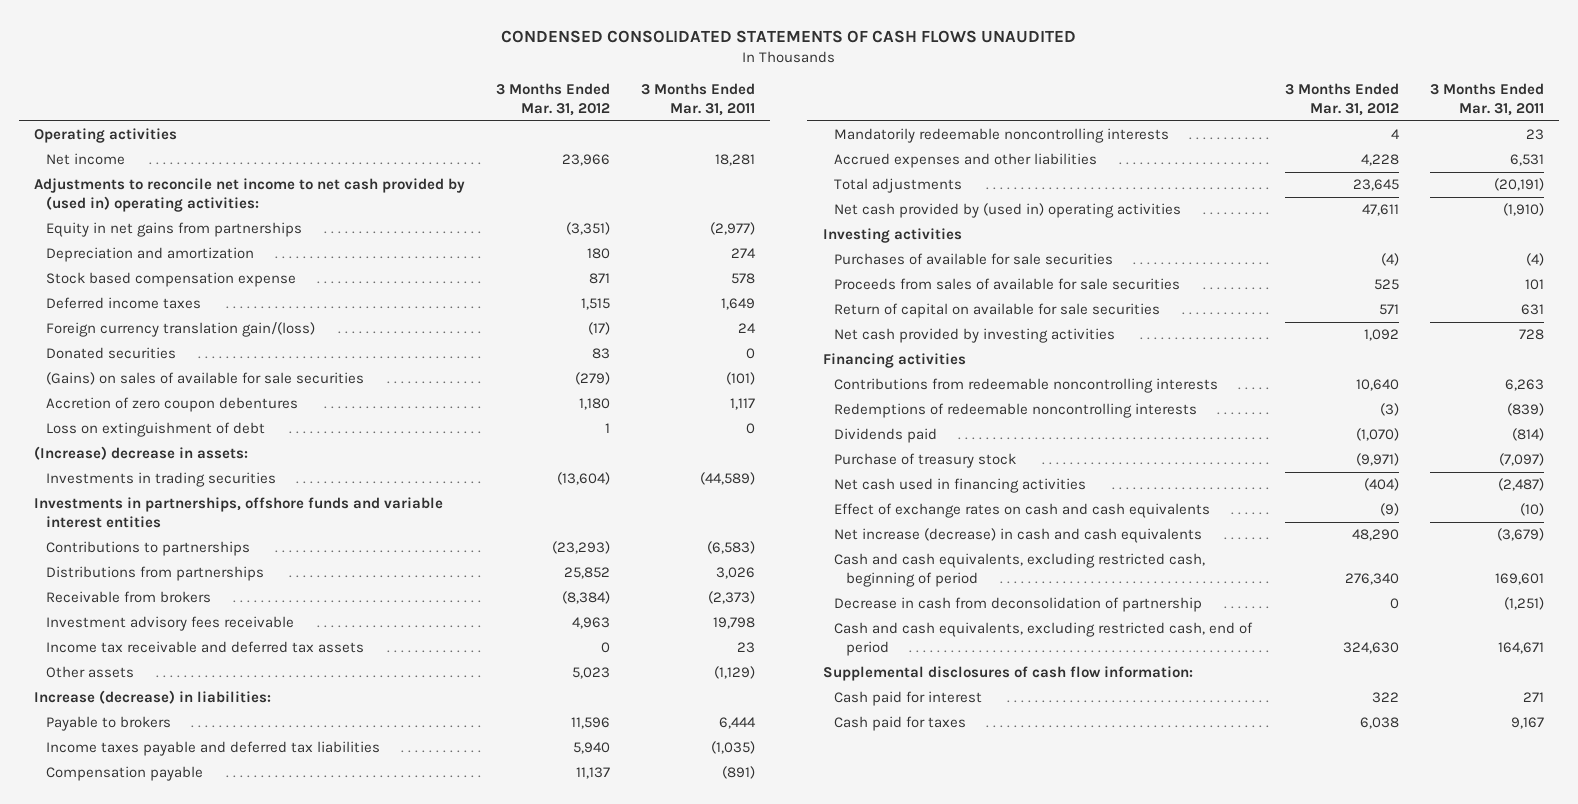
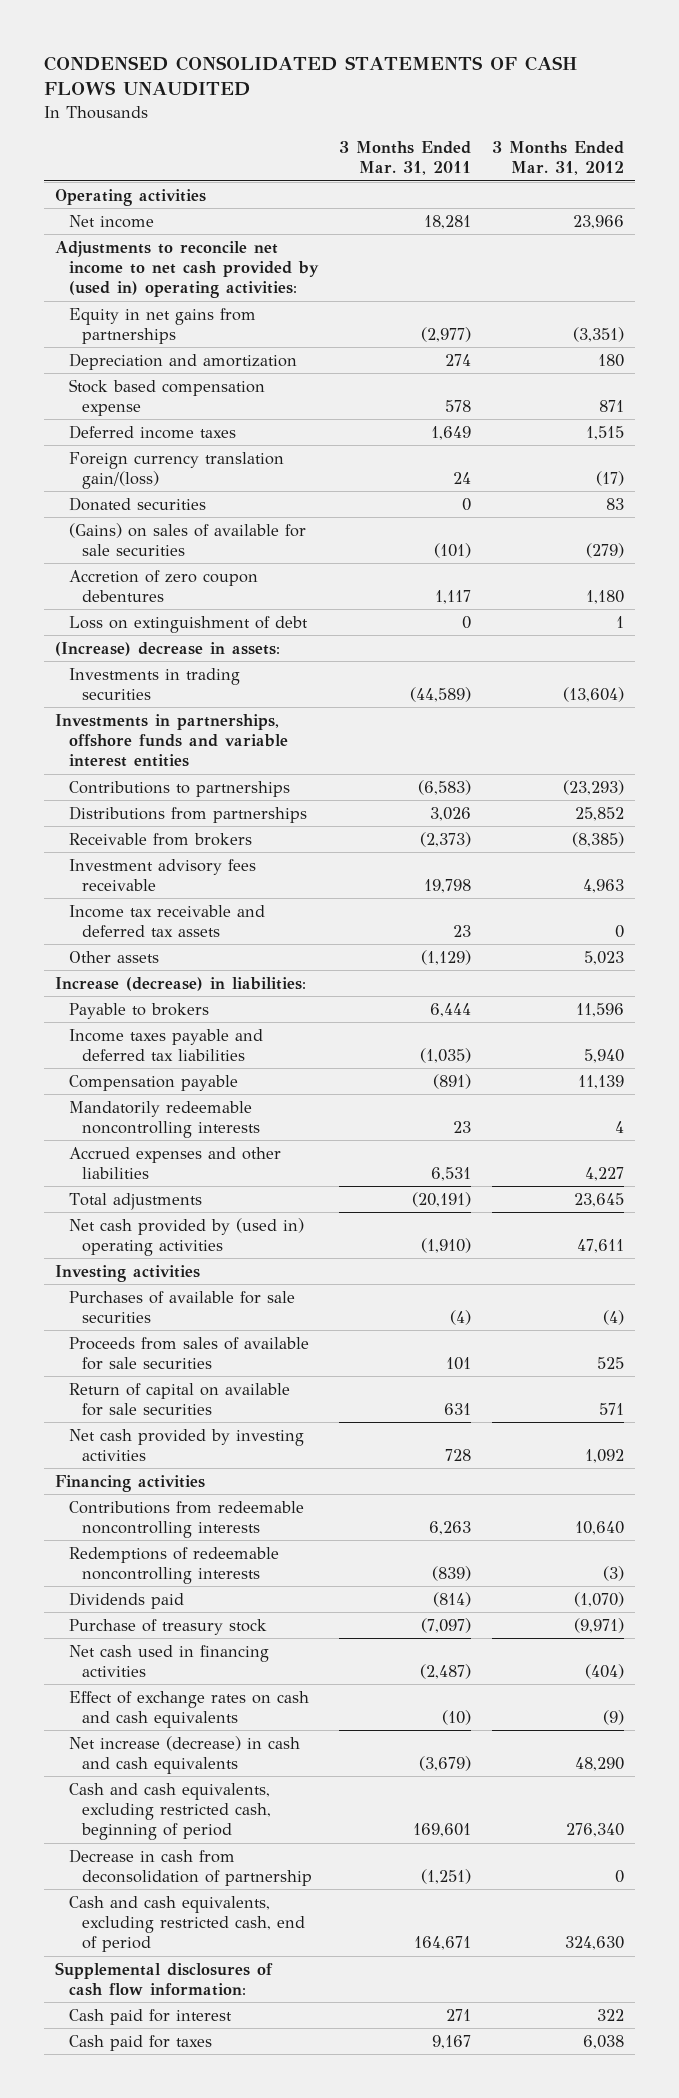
- | 3 Months Ended Mar. 31, 2012 | 3 Months Ended Mar. 31, 2011
+ | 3 Months Ended Mar. 31, 2011 | 3 Months Ended Mar. 31, 2012
- Receivable from brokers | (8,384) | (2,373)
+ Receivable from brokers | (2,373) | (8,385)
- Compensation payable | 11,137 | (891)
+ Compensation payable | (891) | 11,139
- Accrued expenses and other liabilities | 4,228 | 6,531
+ Accrued expenses and other liabilities | 6,531 | 4,227

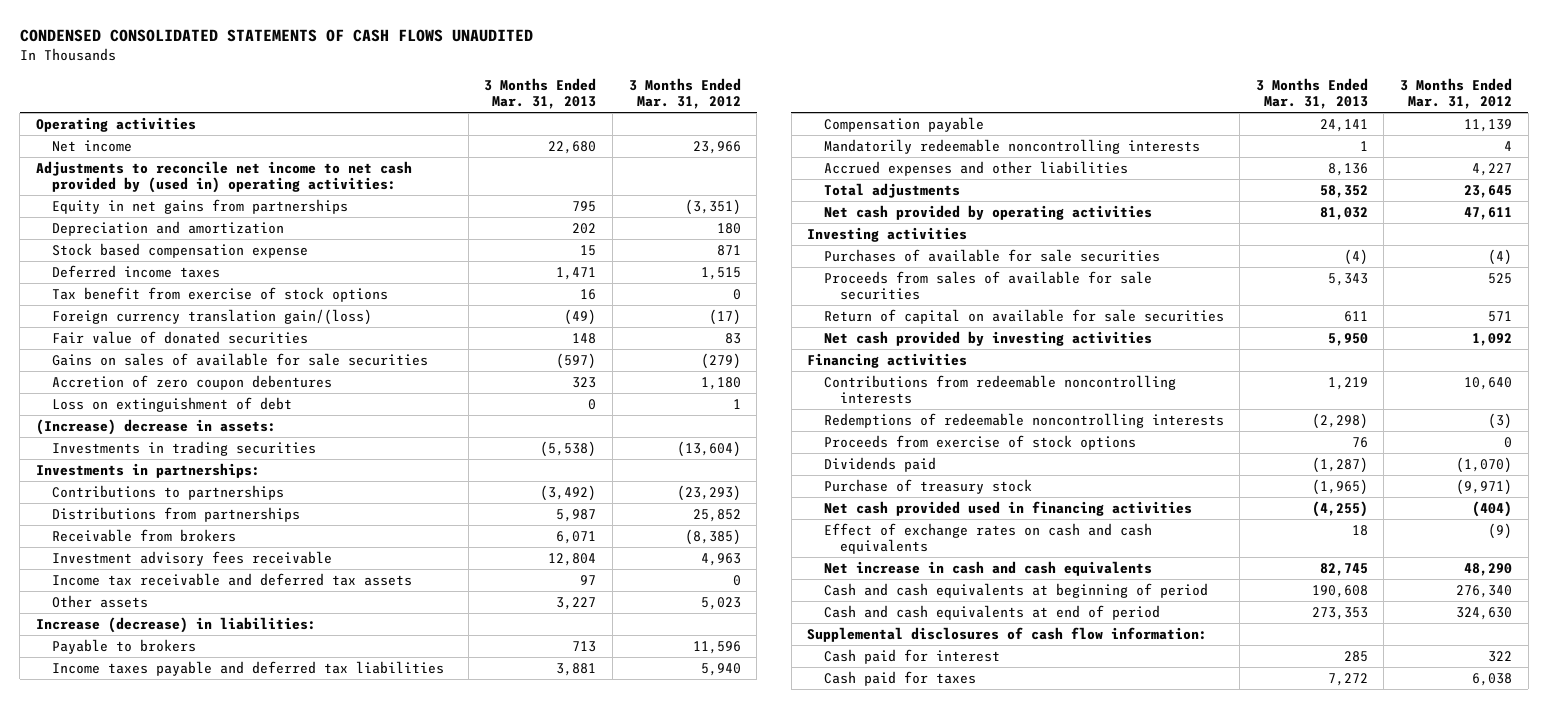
- | 3 Months Ended Mar. 31, 2011 | 3 Months Ended Mar. 31, 2012
+ | 3 Months Ended Mar. 31, 2013 | 3 Months Ended Mar. 31, 2012
+ Tax benefit from exercise of stock options | 16 | 0
- Donated securities | 0 | 83
- (Gains) on sales of available for sale securities | (101) | (279)
+ Fair value of donated securities | 148 | 83
+ Gains on sales of available for sale securities | (597) | (279)
- Investments in partnerships, offshore funds and variable interest entities
+ Investments in partnerships:
- Net cash provided by (used in) operating activities | (1,910) | 47,611
+ Net cash provided by operating activities | 81,032 | 47,611
+ Proceeds from exercise of stock options | 76 | 0
- Net cash used in financing activities | (2,487) | (404)
+ Net cash provided used in financing activities | (4,255) | (404)
- Net increase (decrease) in cash and cash equivalents | (3,679) | 48,290
- Cash and cash equivalents, excluding restricted cash, beginning of period | 169,601 | 276,340
- Decrease in cash from deconsolidation of partnership | (1,251) | 0
- Cash and cash equivalents, excluding restricted cash, end of period | 164,671 | 324,630
+ Net increase in cash and cash equivalents | 82,745 | 48,290
+ Cash and cash equivalents at beginning of period | 190,608 | 276,340
+ Cash and cash equivalents at end of period | 273,353 | 324,630

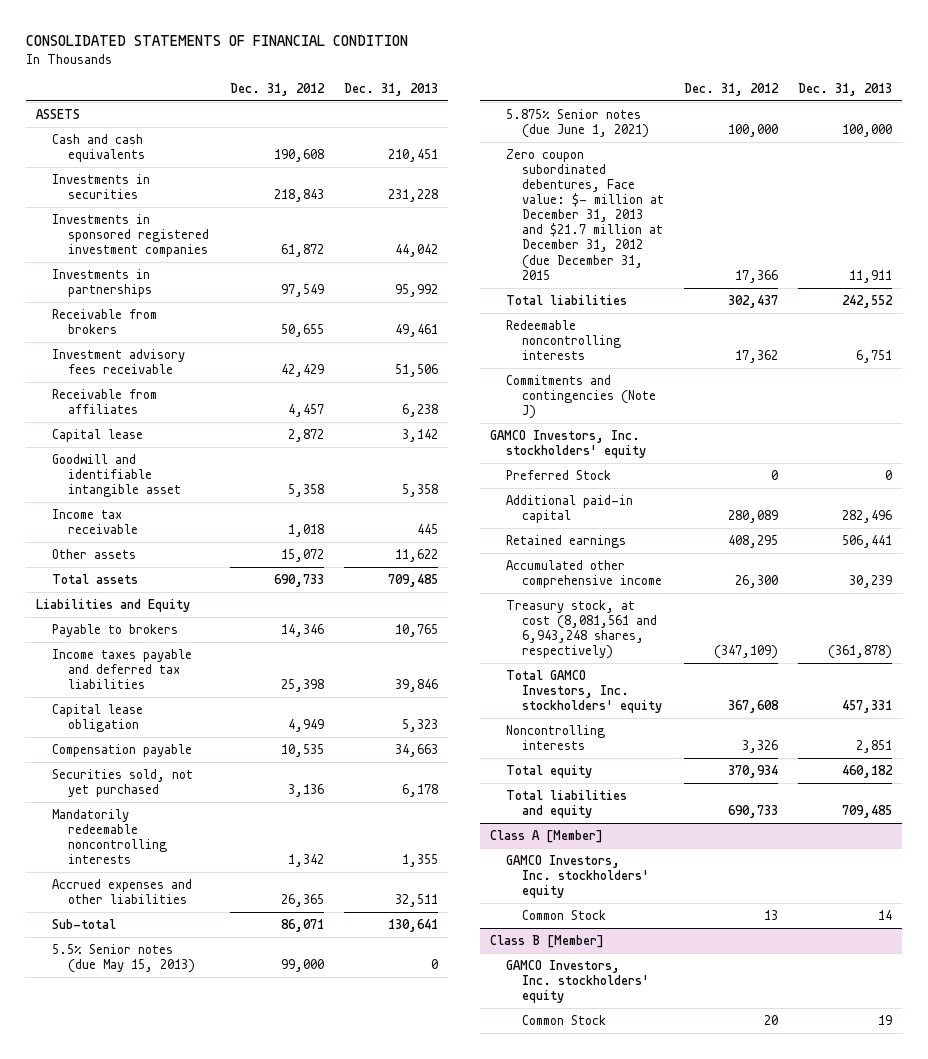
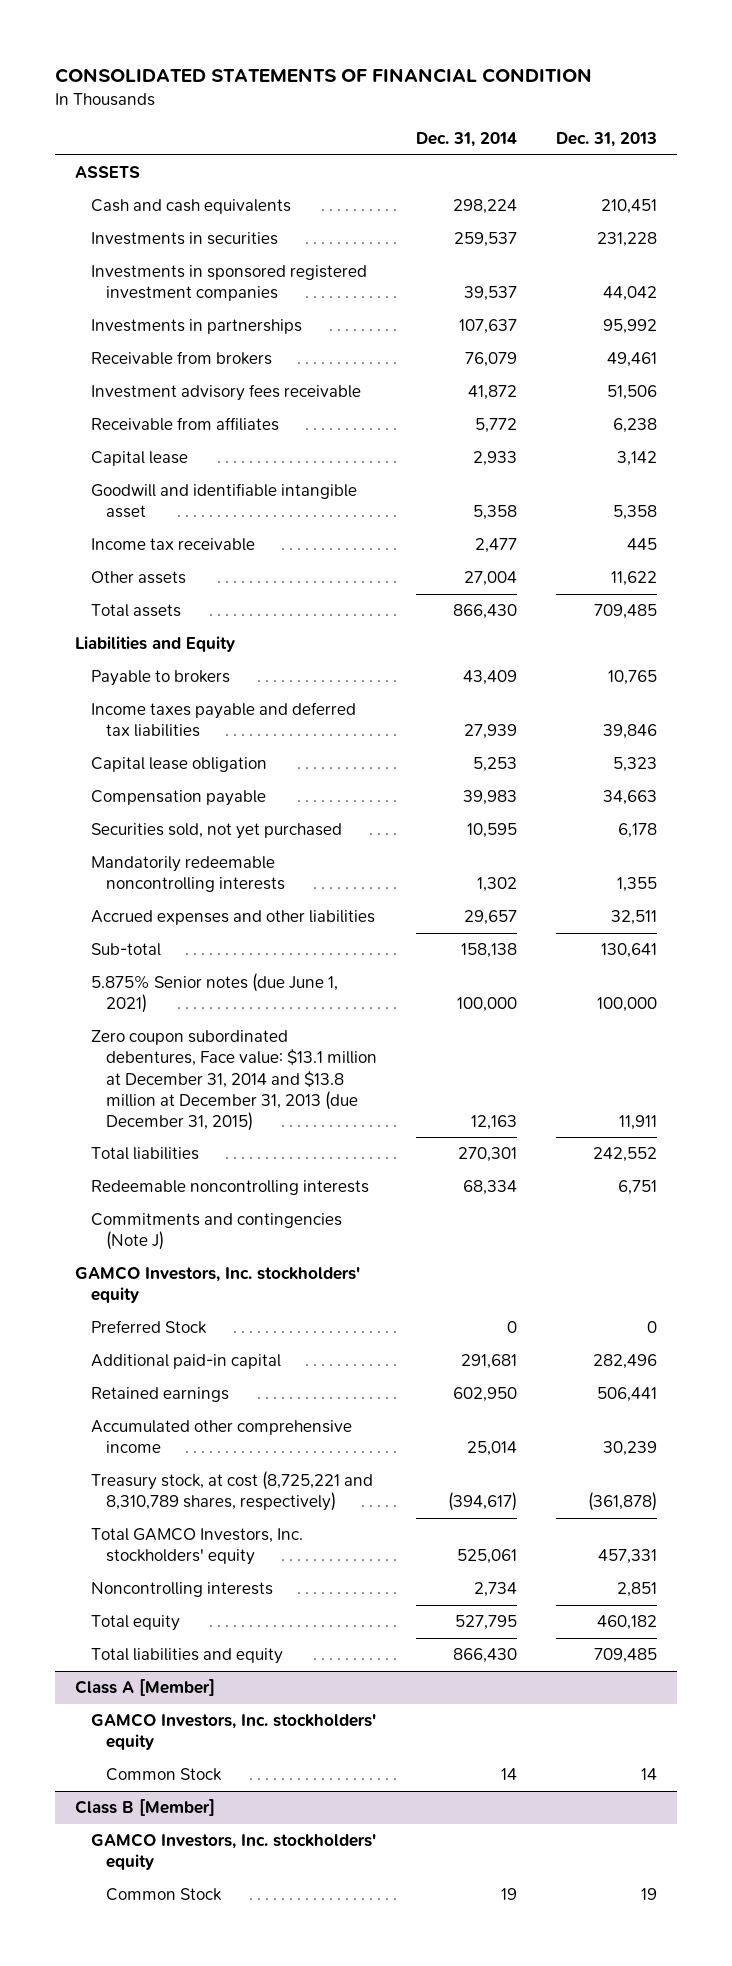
- | Dec. 31, 2012 | Dec. 31, 2013
+ | Dec. 31, 2014 | Dec. 31, 2013
- 5.5% Senior notes (due May 15, 2013) | 99,000 | 0
- Zero coupon subordinated debentures, Face value: $- million at December 31, 2013 and $21.7 million at December 31, 2012 (due December 31, 2015 | 17,366 | 11,911
+ Zero coupon subordinated debentures, Face value: $13.1 million at December 31, 2014 and $13.8 million at December 31, 2013 (due December 31, 2015) | 12,163 | 11,911
- Treasury stock, at cost (8,081,561 and 6,943,248 shares, respectively) | (347,109) | (361,878)
+ Treasury stock, at cost (8,725,221 and 8,310,789 shares, respectively) | (394,617) | (361,878)

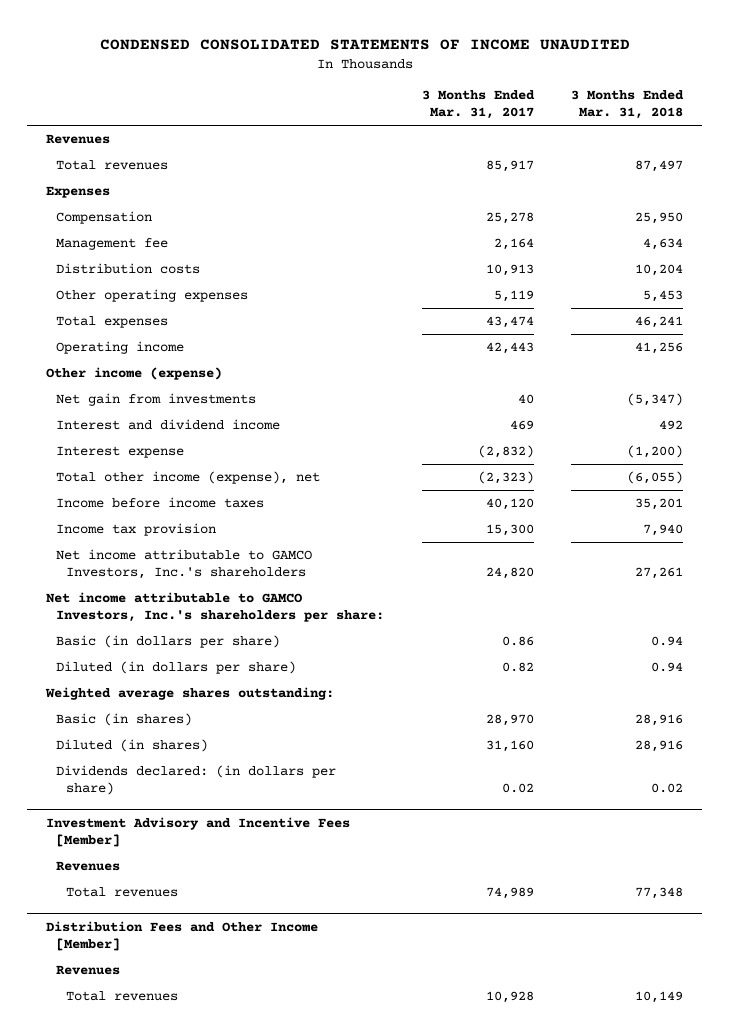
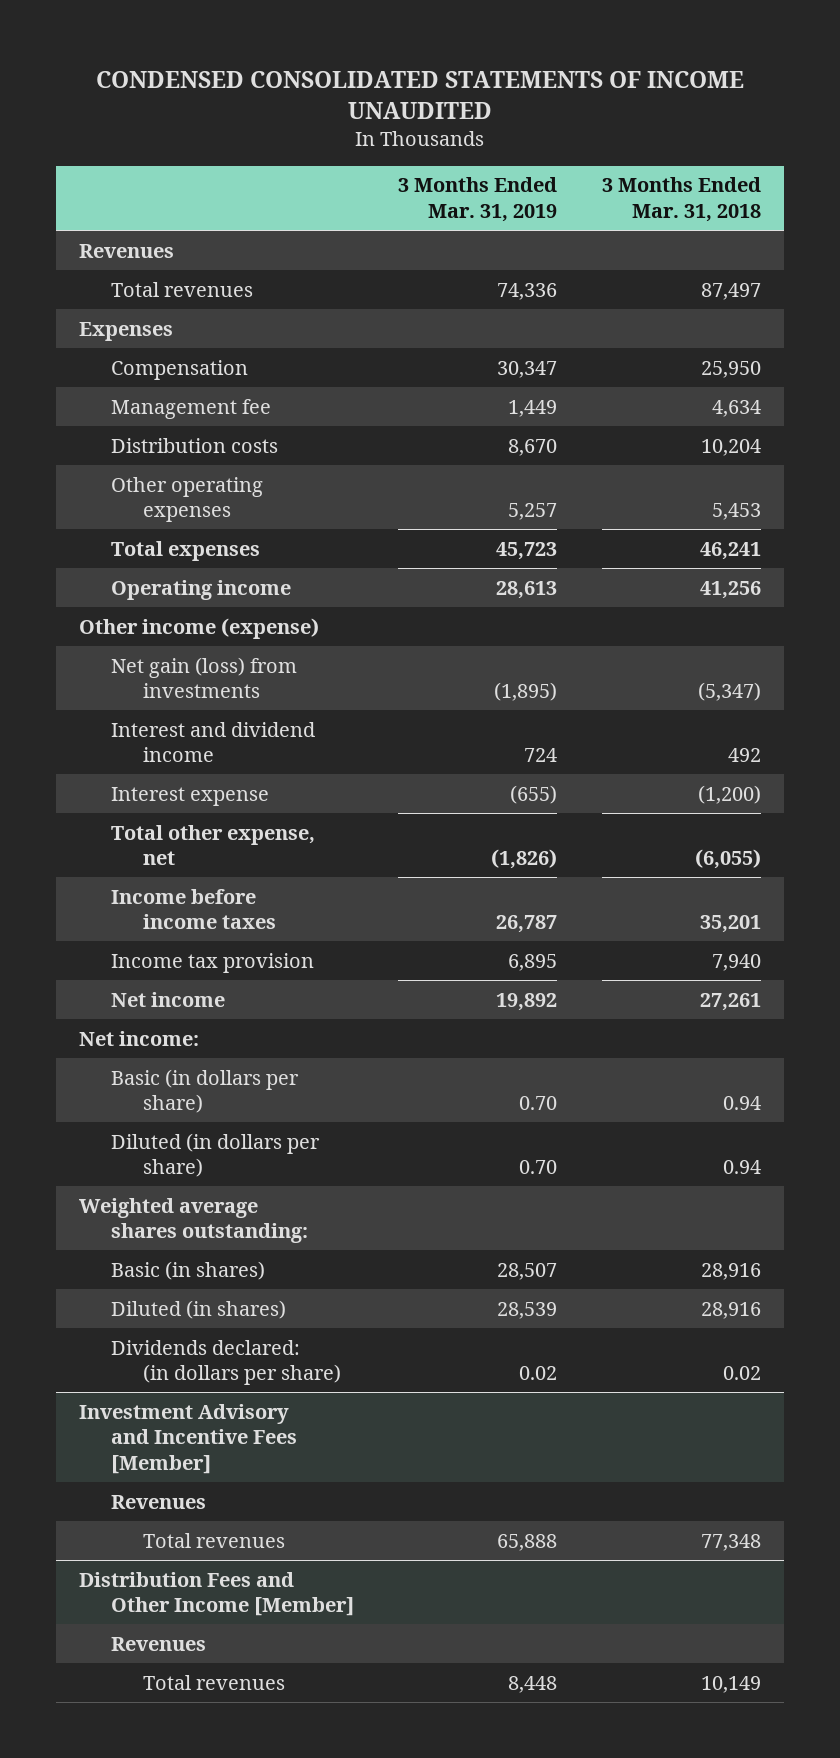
- | 3 Months Ended Mar. 31, 2017 | 3 Months Ended Mar. 31, 2018
+ | 3 Months Ended Mar. 31, 2019 | 3 Months Ended Mar. 31, 2018
- Net gain from investments | 40 | (5,347)
+ Net gain (loss) from investments | (1,895) | (5,347)
- Total other income (expense), net | (2,323) | (6,055)
+ Total other expense, net | (1,826) | (6,055)
- Net income attributable to GAMCO Investors, Inc.'s shareholders | 24,820 | 27,261
- Net income attributable to GAMCO Investors, Inc.'s shareholders per share:
+ Net income | 19,892 | 27,261
+ Net income:

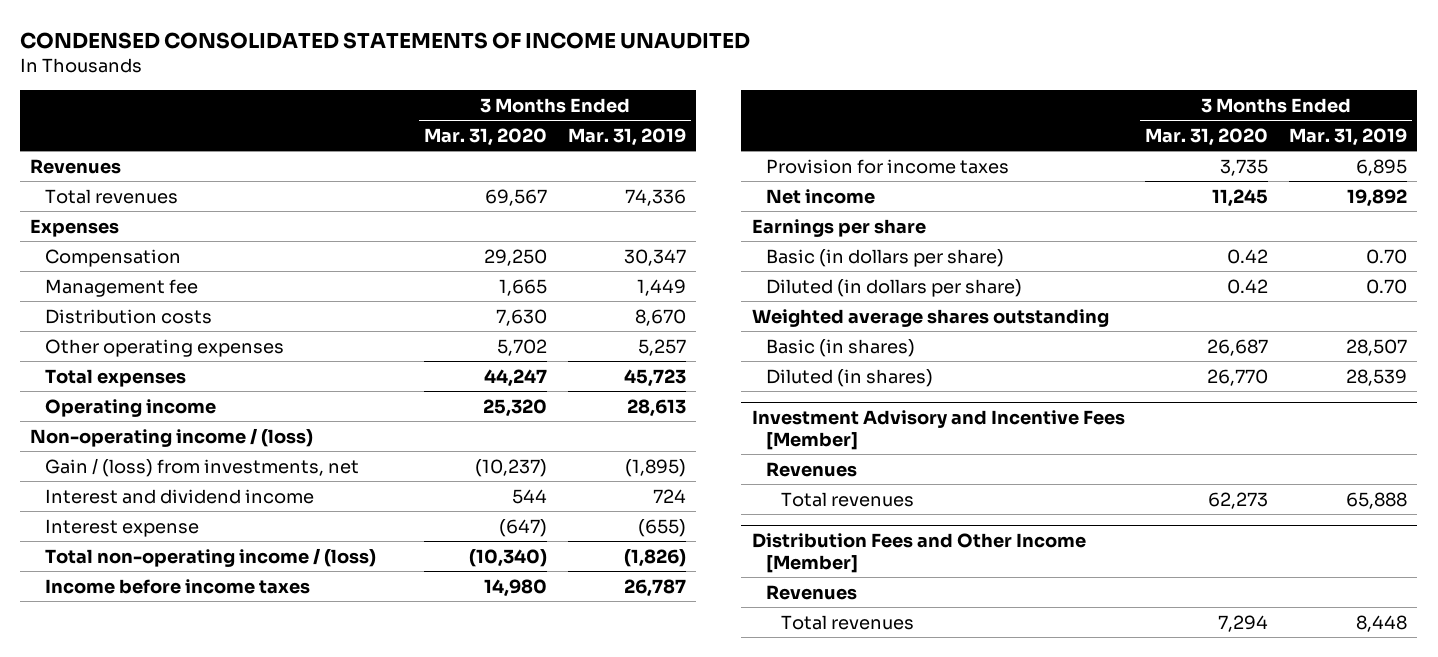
- | 3 Months Ended Mar. 31, 2019 | 3 Months Ended Mar. 31, 2018
+ | 3 Months Ended Mar. 31, 2020 | 3 Months Ended Mar. 31, 2019
- Other income (expense)
- Net gain (loss) from investments | (1,895) | (5,347)
+ Non-operating income / (loss)
+ Gain / (loss) from investments, net | (10,237) | (1,895)
- Total other expense, net | (1,826) | (6,055)
+ Total non-operating income / (loss) | (10,340) | (1,826)
- Income tax provision | 6,895 | 7,940
+ Provision for income taxes | 3,735 | 6,895
- Net income:
+ Earnings per share
- Weighted average shares outstanding:
+ Weighted average shares outstanding
- Dividends declared: (in dollars per share) | 0.02 | 0.02

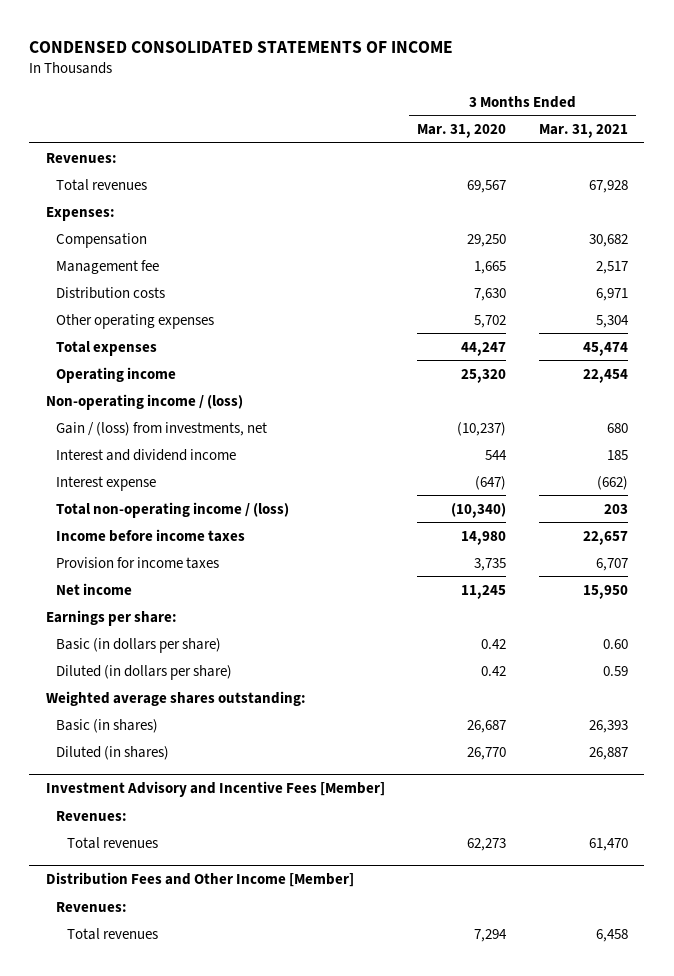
- CONDENSED CONSOLIDATED STATEMENTS OF INCOME UNAUDITED
+ CONDENSED CONSOLIDATED STATEMENTS OF INCOME
- | 3 Months Ended Mar. 31, 2020 | 3 Months Ended Mar. 31, 2019
+ | 3 Months Ended Mar. 31, 2020 | 3 Months Ended Mar. 31, 2021
- Revenues
+ Revenues:
- Expenses
+ Expenses:
- Earnings per share
+ Earnings per share:
- Weighted average shares outstanding
+ Weighted average shares outstanding:
@ Investment Advisory and Incentive Fees [Member]
- Revenues
+ Revenues:
@ Distribution Fees and Other Income [Member]
- Revenues
+ Revenues:

